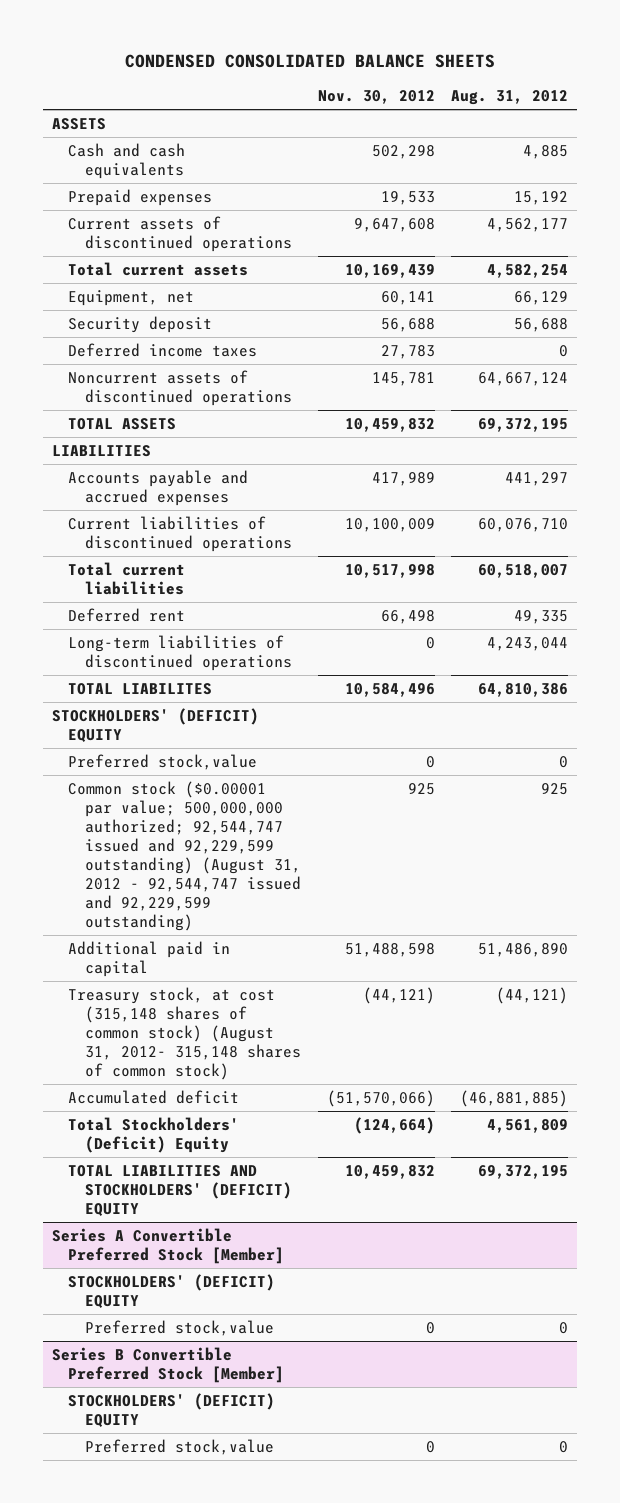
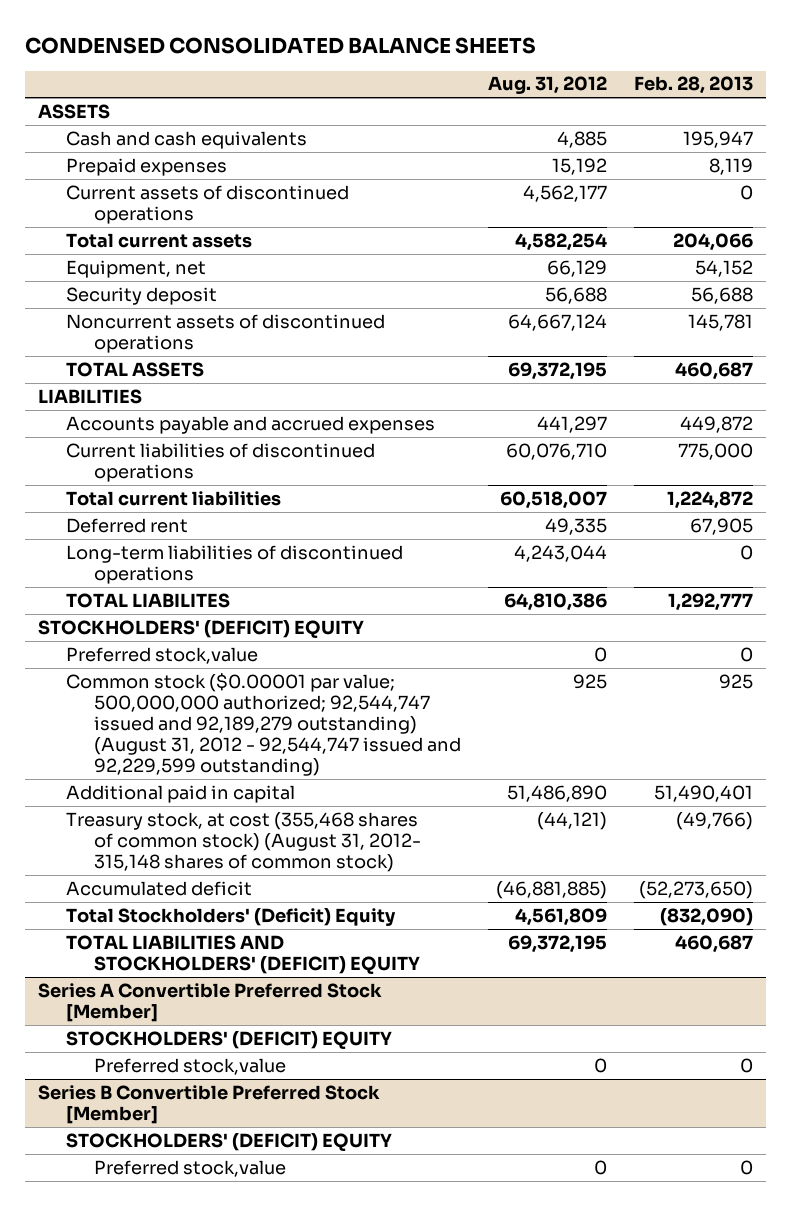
- | Nov. 30, 2012 | Aug. 31, 2012
+ | Aug. 31, 2012 | Feb. 28, 2013
- Deferred income taxes | 27,783 | 0
- Common stock ($0.00001 par value; 500,000,000 authorized; 92,544,747 issued and 92,229,599 outstanding) (August 31, 2012 - 92,544,747 issued and 92,229,599 outstanding) | 925 | 925
+ Common stock ($0.00001 par value; 500,000,000 authorized; 92,544,747 issued and 92,189,279 outstanding) (August 31, 2012 - 92,544,747 issued and 92,229,599 outstanding) | 925 | 925
- Treasury stock, at cost (315,148 shares of common stock) (August 31, 2012- 315,148 shares of common stock) | (44,121) | (44,121)
+ Treasury stock, at cost (355,468 shares of common stock) (August 31, 2012- 315,148 shares of common stock) | (44,121) | (49,766)

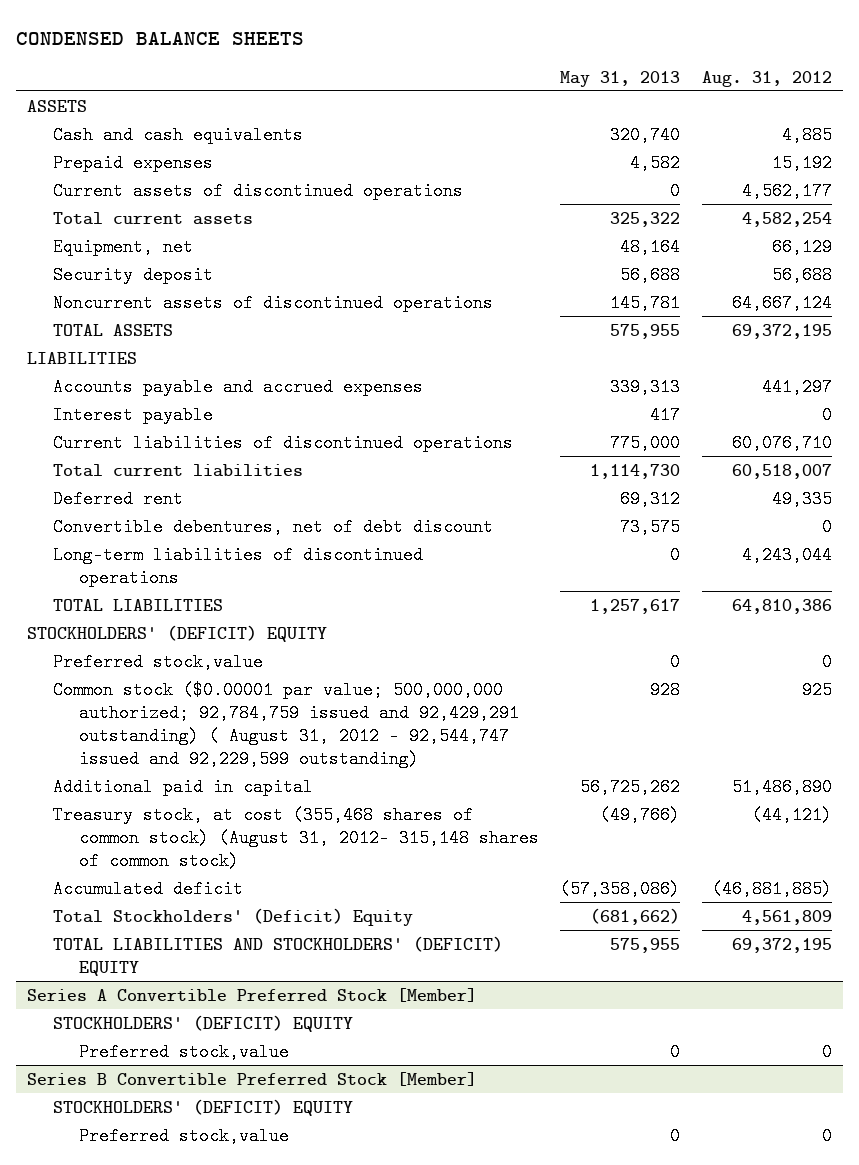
- CONDENSED CONSOLIDATED BALANCE SHEETS
+ CONDENSED BALANCE SHEETS
- | Aug. 31, 2012 | Feb. 28, 2013
+ | May 31, 2013 | Aug. 31, 2012
+ Interest payable | 417 | 0
+ Convertible debentures, net of debt discount | 73,575 | 0
- TOTAL LIABILITES | 64,810,386 | 1,292,777
+ TOTAL LIABILITIES | 1,257,617 | 64,810,386
- Common stock ($0.00001 par value; 500,000,000 authorized; 92,544,747 issued and 92,189,279 outstanding) (August 31, 2012 - 92,544,747 issued and 92,229,599 outstanding) | 925 | 925
+ Common stock ($0.00001 par value; 500,000,000 authorized; 92,784,759 issued and 92,429,291 outstanding) ( August 31, 2012 - 92,544,747 issued and 92,229,599 outstanding) | 928 | 925

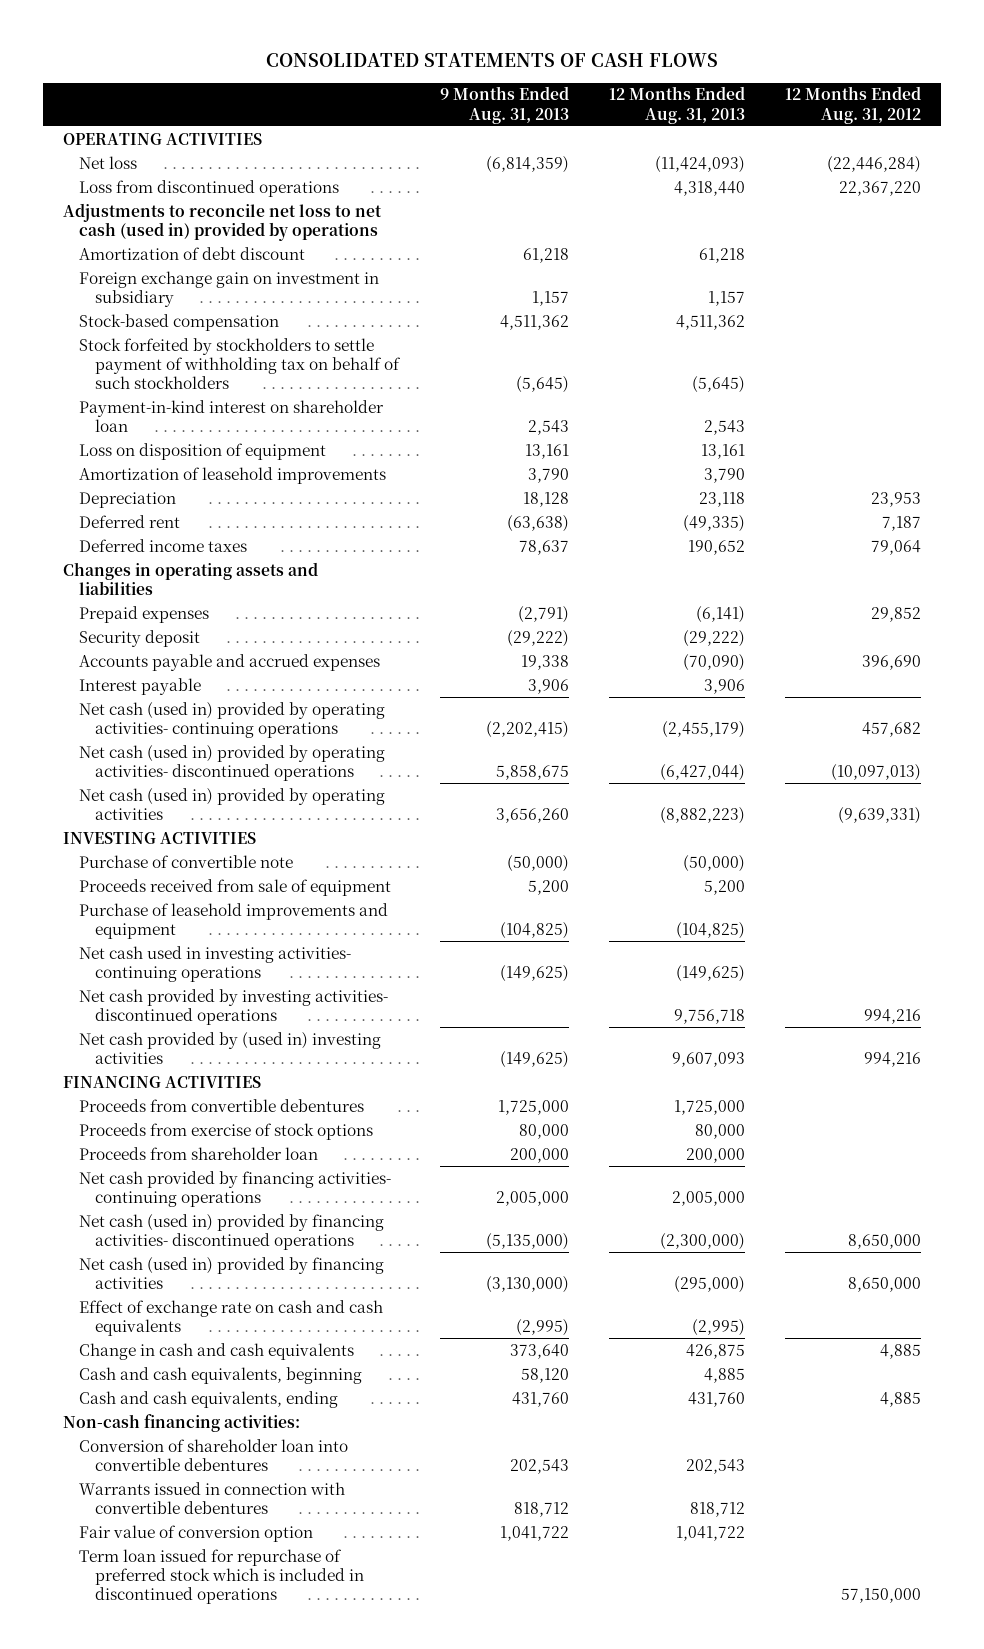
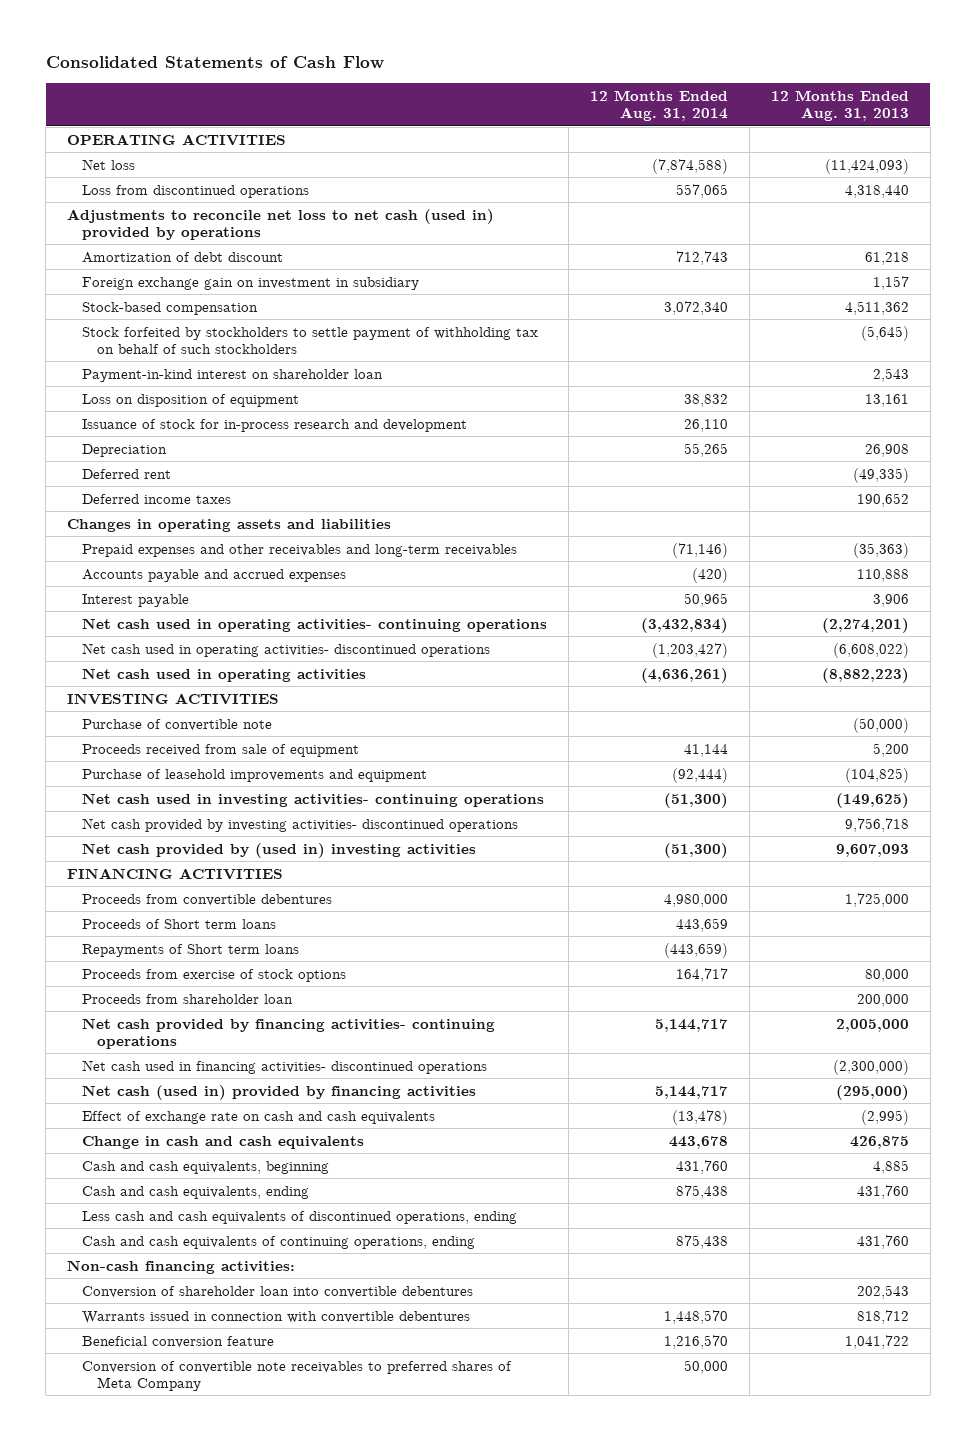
- CONSOLIDATED STATEMENTS OF CASH FLOWS
+ Consolidated Statements of Cash Flow
- | 9 Months Ended Aug. 31, 2013 | 12 Months Ended Aug. 31, 2013 | 12 Months Ended Aug. 31, 2012
+ | 12 Months Ended Aug. 31, 2014 | 12 Months Ended Aug. 31, 2013
- Amortization of leasehold improvements | 3,790 | 3,790 |
- Depreciation | 18,128 | 23,118 | 23,953
+ Issuance of stock for in-process research and development | 26,110 |
+ Depreciation | 55,265 | 26,908
- Prepaid expenses | (2,791) | (6,141) | 29,852
- Security deposit | (29,222) | (29,222) |
- Accounts payable and accrued expenses | 19,338 | (70,090) | 396,690
+ Prepaid expenses and other receivables and long-term receivables | (71,146) | (35,363)
+ Accounts payable and accrued expenses | (420) | 110,888
- Net cash (used in) provided by operating activities- continuing operations | (2,202,415) | (2,455,179) | 457,682
- Net cash (used in) provided by operating activities- discontinued operations | 5,858,675 | (6,427,044) | (10,097,013)
- Net cash (used in) provided by operating activities | 3,656,260 | (8,882,223) | (9,639,331)
+ Net cash used in operating activities- continuing operations | (3,432,834) | (2,274,201)
+ Net cash used in operating activities- discontinued operations | (1,203,427) | (6,608,022)
+ Net cash used in operating activities | (4,636,261) | (8,882,223)
+ Proceeds of Short term loans | 443,659 |
+ Repayments of Short term loans | (443,659) |
- Net cash (used in) provided by financing activities- discontinued operations | (5,135,000) | (2,300,000) | 8,650,000
+ Net cash used in financing activities- discontinued operations | | (2,300,000)
+ Less cash and cash equivalents of discontinued operations, ending
+ Cash and cash equivalents of continuing operations, ending | 875,438 | 431,760
- Fair value of conversion option | 1,041,722 | 1,041,722 |
- Term loan issued for repurchase of preferred stock which is included in discontinued operations | | | 57,150,000
+ Beneficial conversion feature | 1,216,570 | 1,041,722
+ Conversion of convertible note receivables to preferred shares of Meta Company | 50,000 |

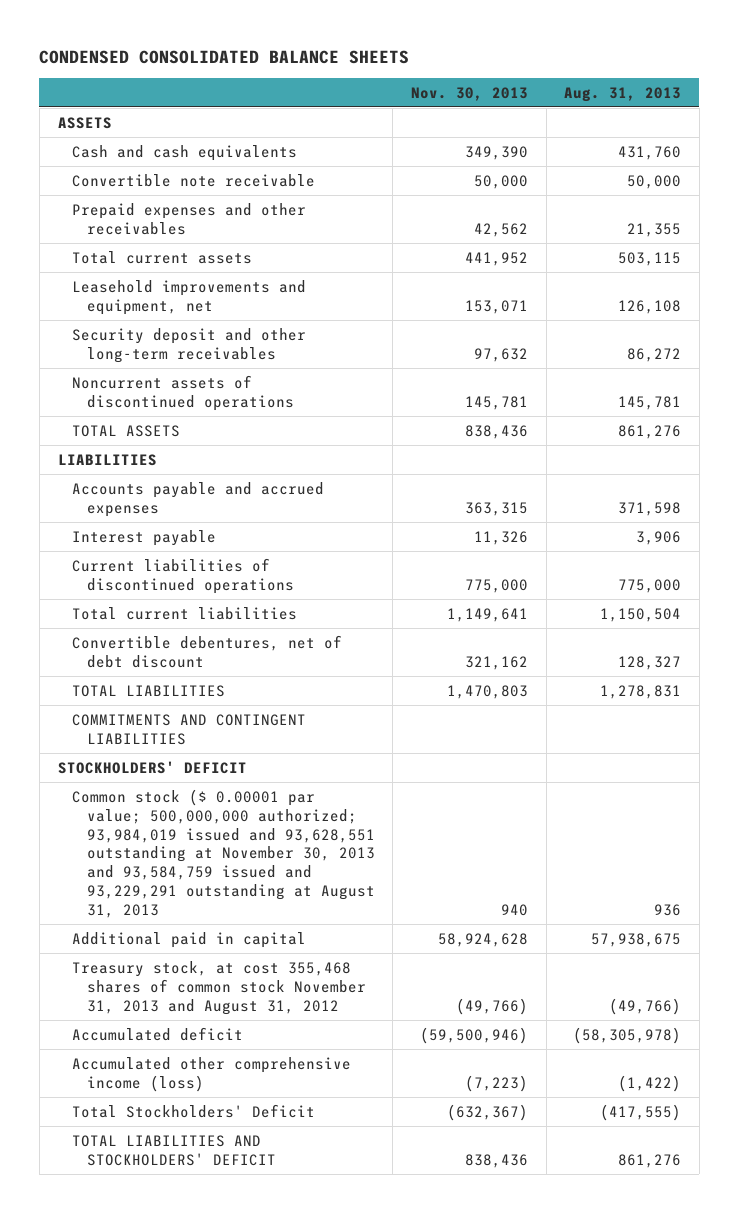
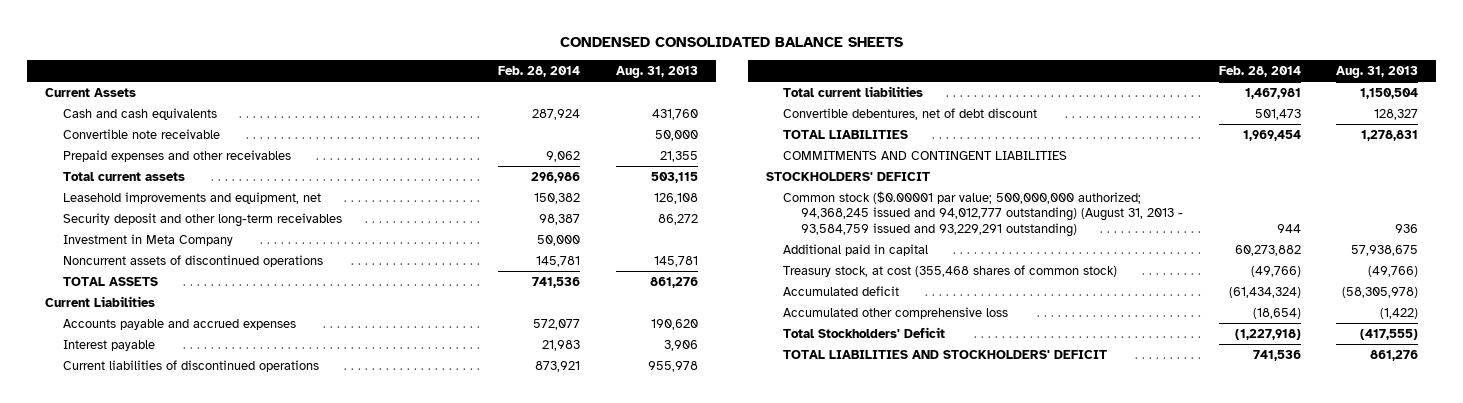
- | Nov. 30, 2013 | Aug. 31, 2013
+ | Feb. 28, 2014 | Aug. 31, 2013
- ASSETS
+ Current Assets
+ Investment in Meta Company | 50,000 |
- LIABILITIES
- Accounts payable and accrued expenses | 363,315 | 371,598
+ Current Liabilities
+ Accounts payable and accrued expenses | 572,077 | 190,620
- Current liabilities of discontinued operations | 775,000 | 775,000
+ Current liabilities of discontinued operations | 873,921 | 955,978
- Common stock ($ 0.00001 par value; 500,000,000 authorized; 93,984,019 issued and 93,628,551 outstanding at November 30, 2013 and 93,584,759 issued and 93,229,291 outstanding at August 31, 2013 | 940 | 936
+ Common stock ($0.00001 par value; 500,000,000 authorized; 94,368,245 issued and 94,012,777 outstanding) (August 31, 2013 - 93,584,759 issued and 93,229,291 outstanding) | 944 | 936
- Treasury stock, at cost 355,468 shares of common stock November 31, 2013 and August 31, 2012 | (49,766) | (49,766)
+ Treasury stock, at cost (355,468 shares of common stock) | (49,766) | (49,766)
- Accumulated other comprehensive income (loss) | (7,223) | (1,422)
+ Accumulated other comprehensive loss | (18,654) | (1,422)

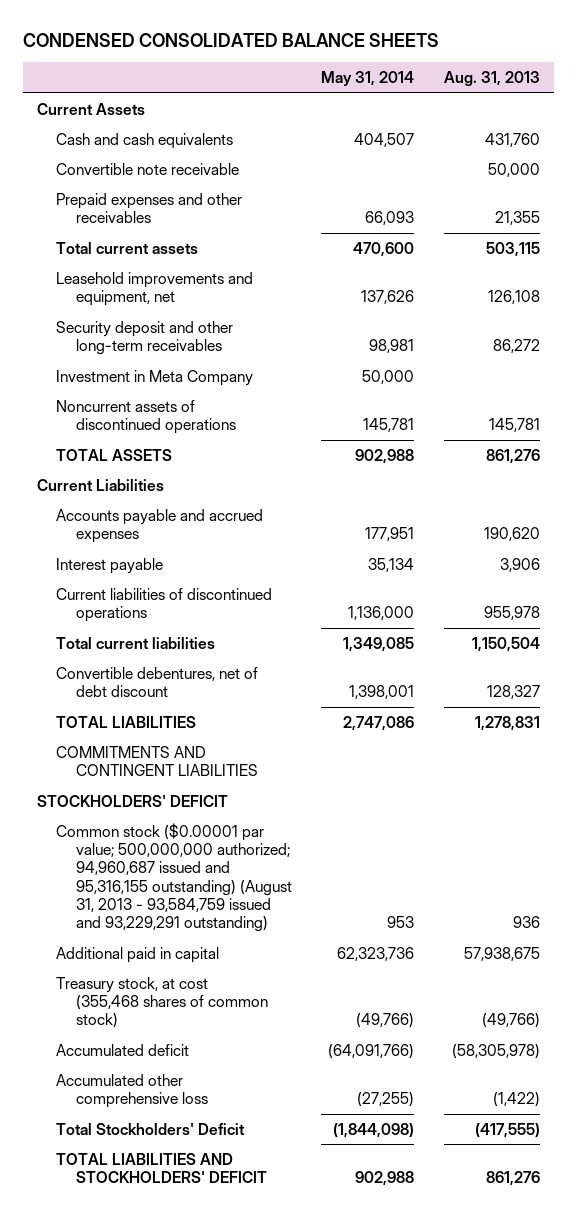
- | Feb. 28, 2014 | Aug. 31, 2013
+ | May 31, 2014 | Aug. 31, 2013
- Common stock ($0.00001 par value; 500,000,000 authorized; 94,368,245 issued and 94,012,777 outstanding) (August 31, 2013 - 93,584,759 issued and 93,229,291 outstanding) | 944 | 936
+ Common stock ($0.00001 par value; 500,000,000 authorized; 94,960,687 issued and 95,316,155 outstanding) (August 31, 2013 - 93,584,759 issued and 93,229,291 outstanding) | 953 | 936

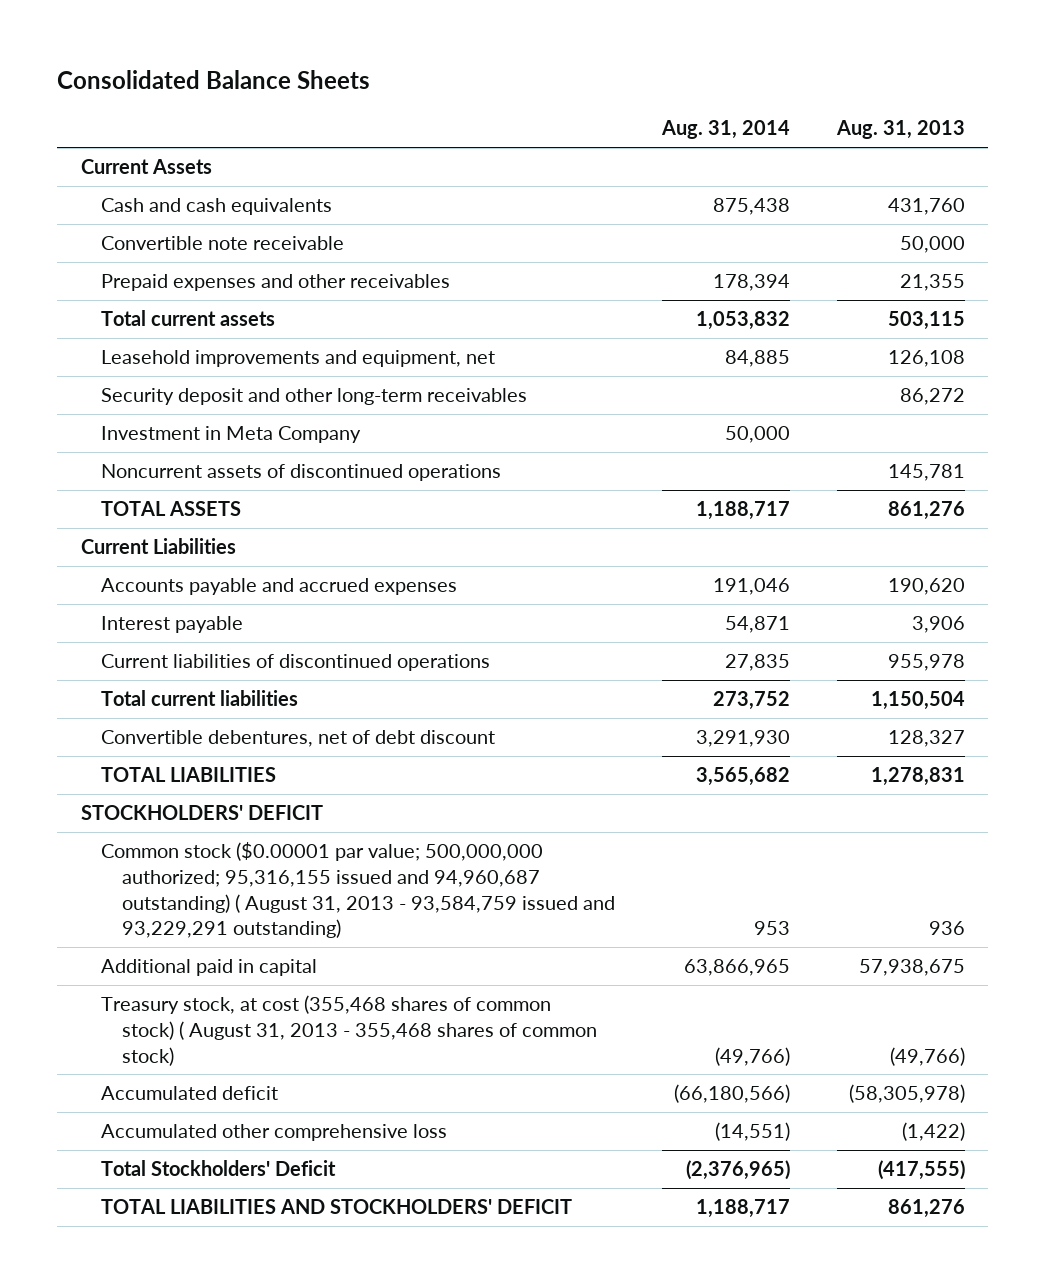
- CONDENSED CONSOLIDATED BALANCE SHEETS
+ Consolidated Balance Sheets
- | May 31, 2014 | Aug. 31, 2013
+ | Aug. 31, 2014 | Aug. 31, 2013
- COMMITMENTS AND CONTINGENT LIABILITIES
- Common stock ($0.00001 par value; 500,000,000 authorized; 94,960,687 issued and 95,316,155 outstanding) (August 31, 2013 - 93,584,759 issued and 93,229,291 outstanding) | 953 | 936
+ Common stock ($0.00001 par value; 500,000,000 authorized; 95,316,155 issued and 94,960,687 outstanding) ( August 31, 2013 - 93,584,759 issued and 93,229,291 outstanding) | 953 | 936
- Treasury stock, at cost (355,468 shares of common stock) | (49,766) | (49,766)
+ Treasury stock, at cost (355,468 shares of common stock) ( August 31, 2013 - 355,468 shares of common stock) | (49,766) | (49,766)

